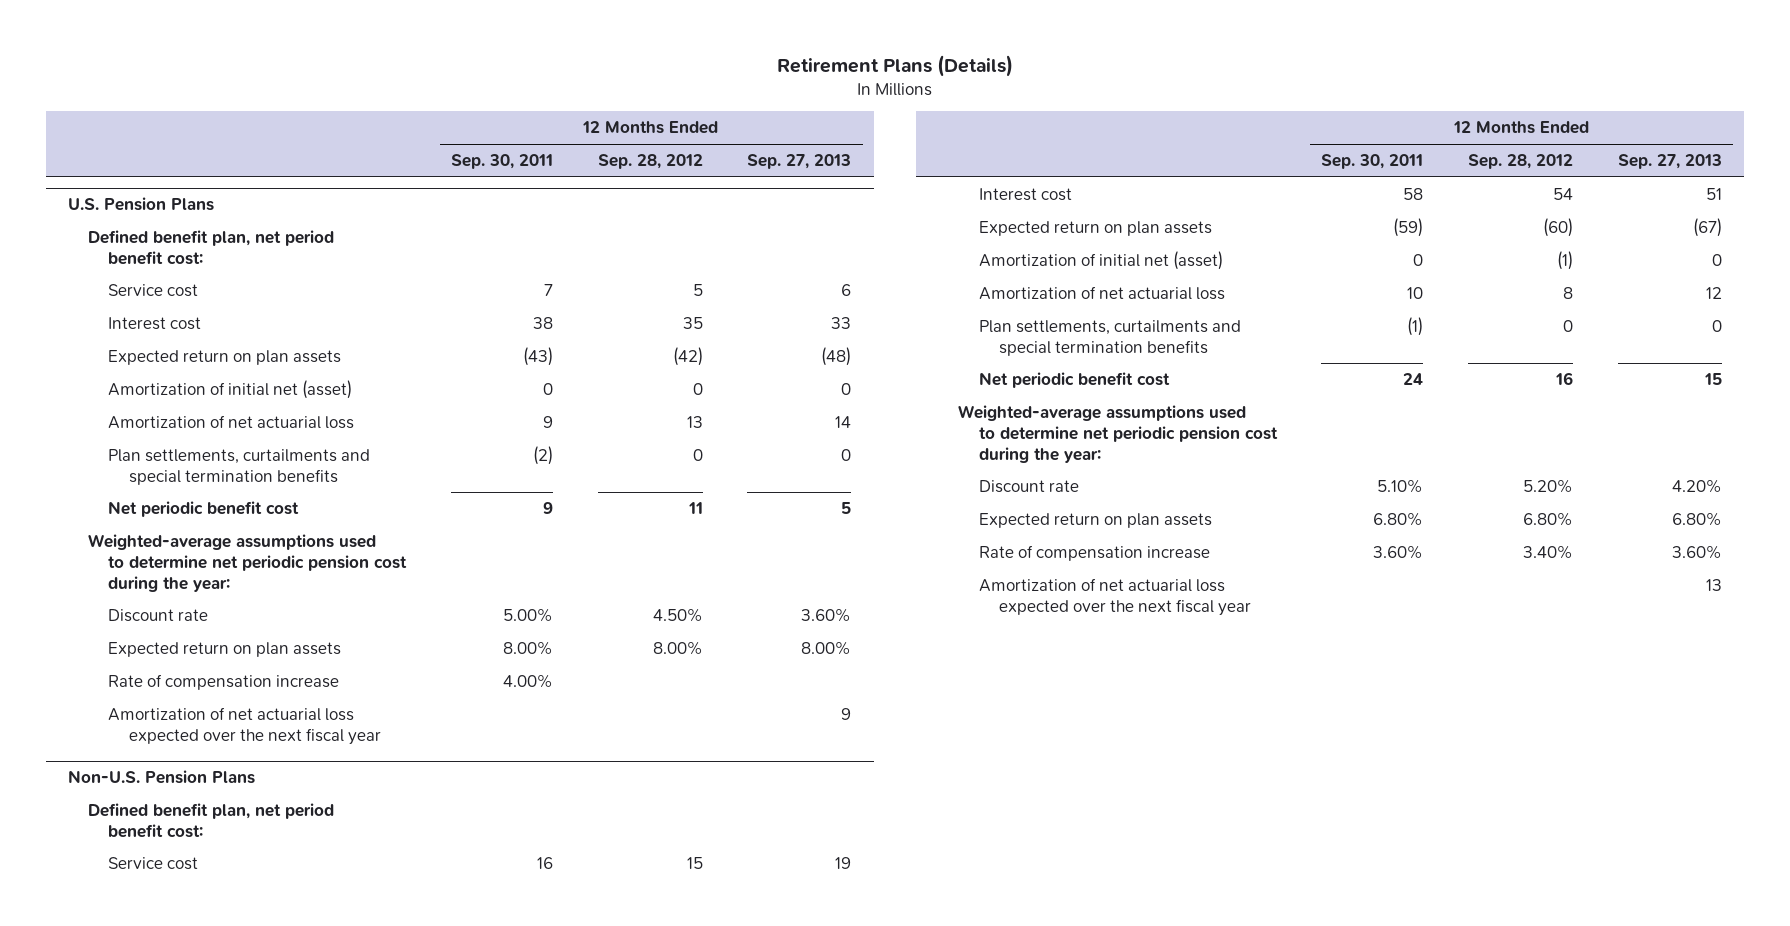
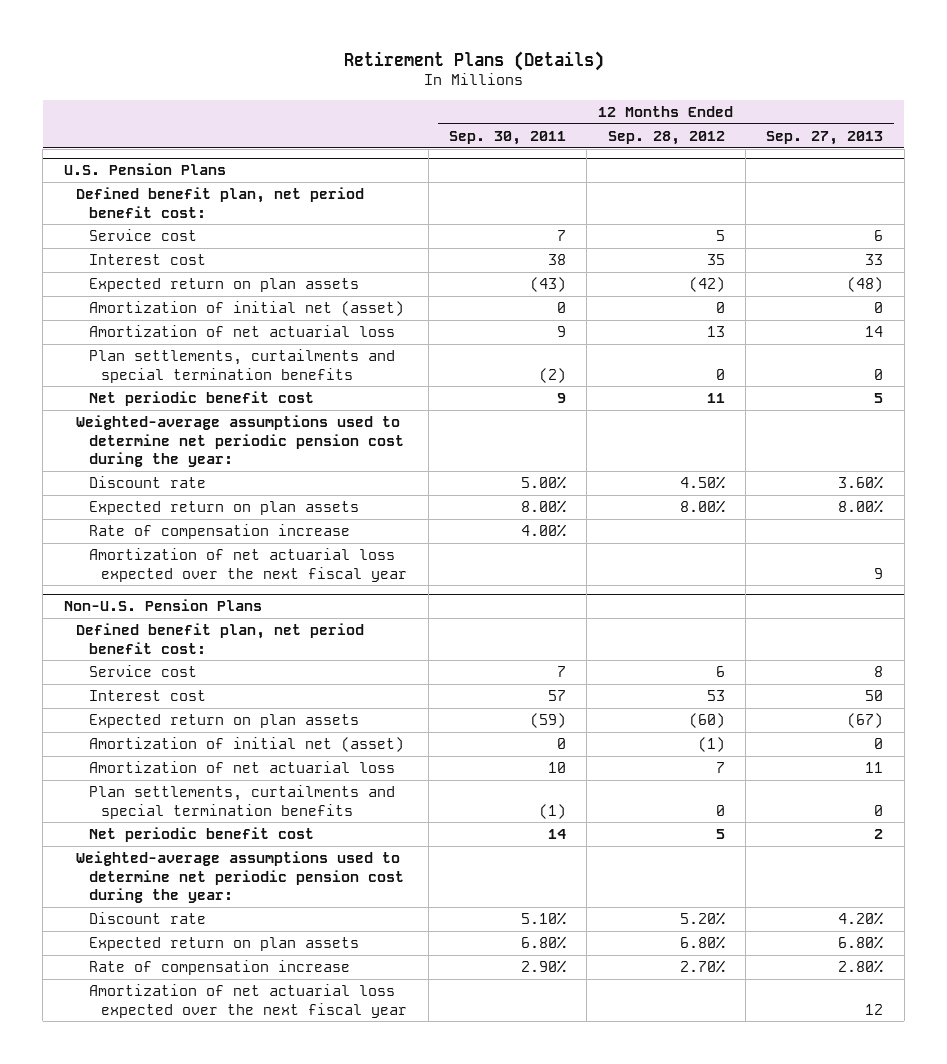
@ Non-U.S. Pension Plans
- Service cost | 16 | 15 | 19
- Interest cost | 58 | 54 | 51
+ Service cost | 7 | 6 | 8
+ Interest cost | 57 | 53 | 50
- Amortization of net actuarial loss | 10 | 8 | 12
+ Amortization of net actuarial loss | 10 | 7 | 11
- Net periodic benefit cost | 24 | 16 | 15
+ Net periodic benefit cost | 14 | 5 | 2
- Rate of compensation increase | 3.60% | 3.40% | 3.60%
- Amortization of net actuarial loss expected over the next fiscal year | | | 13
+ Rate of compensation increase | 2.90% | 2.70% | 2.80%
+ Amortization of net actuarial loss expected over the next fiscal year | | | 12

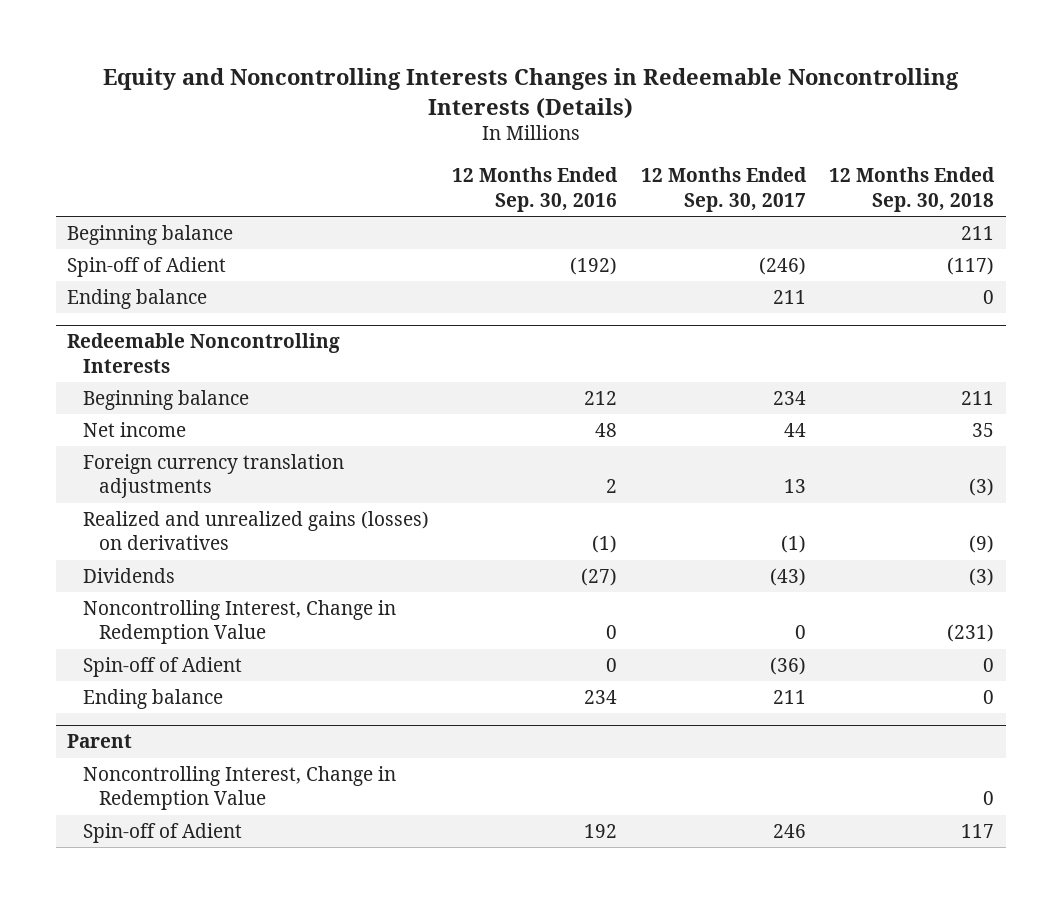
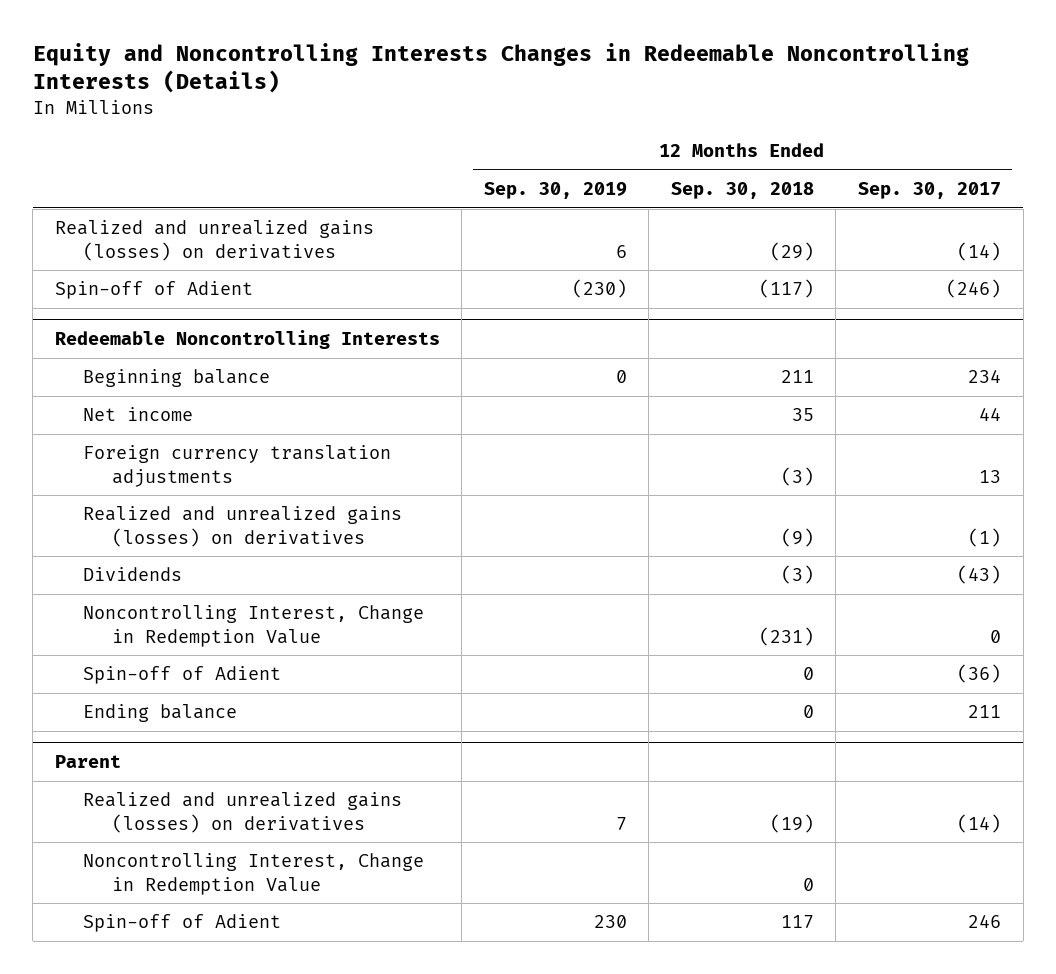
- | 12 Months Ended Sep. 30, 2016 | 12 Months Ended Sep. 30, 2017 | 12 Months Ended Sep. 30, 2018
+ | 12 Months Ended Sep. 30, 2019 | 12 Months Ended Sep. 30, 2018 | 12 Months Ended Sep. 30, 2017
- Beginning balance | | | 211
+ Realized and unrealized gains (losses) on derivatives | 6 | (29) | (14)
- Ending balance | | 211 | 0
@ Parent
+ Realized and unrealized gains (losses) on derivatives | 7 | (19) | (14)

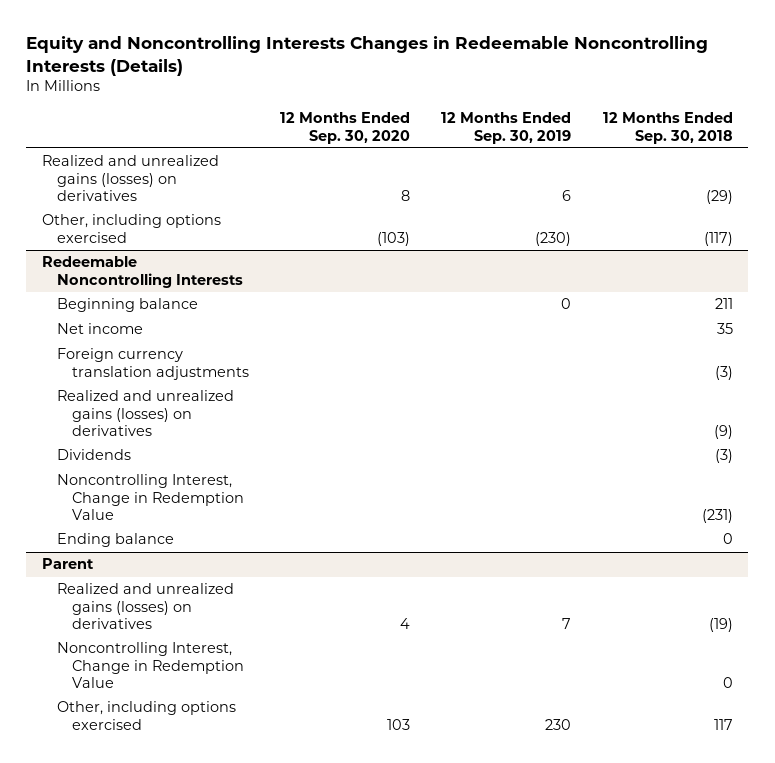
- | 12 Months Ended Sep. 30, 2019 | 12 Months Ended Sep. 30, 2018 | 12 Months Ended Sep. 30, 2017
+ | 12 Months Ended Sep. 30, 2020 | 12 Months Ended Sep. 30, 2019 | 12 Months Ended Sep. 30, 2018
- Spin-off of Adient | (230) | (117) | (246)
+ Other, including options exercised | (103) | (230) | (117)
@ Redeemable Noncontrolling Interests
- Spin-off of Adient | | 0 | (36)
@ Parent
- Spin-off of Adient | 230 | 117 | 246
+ Other, including options exercised | 103 | 230 | 117

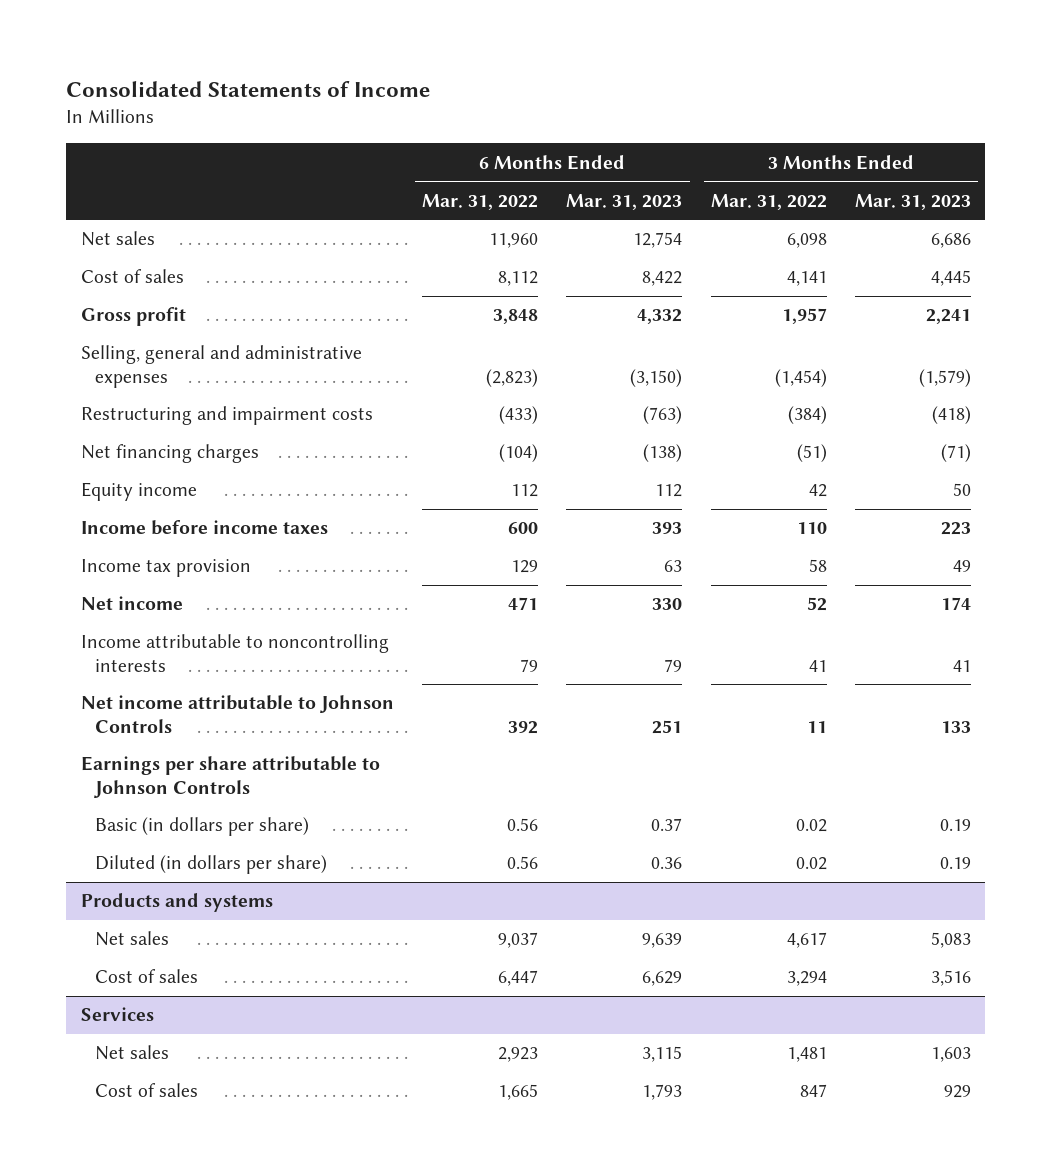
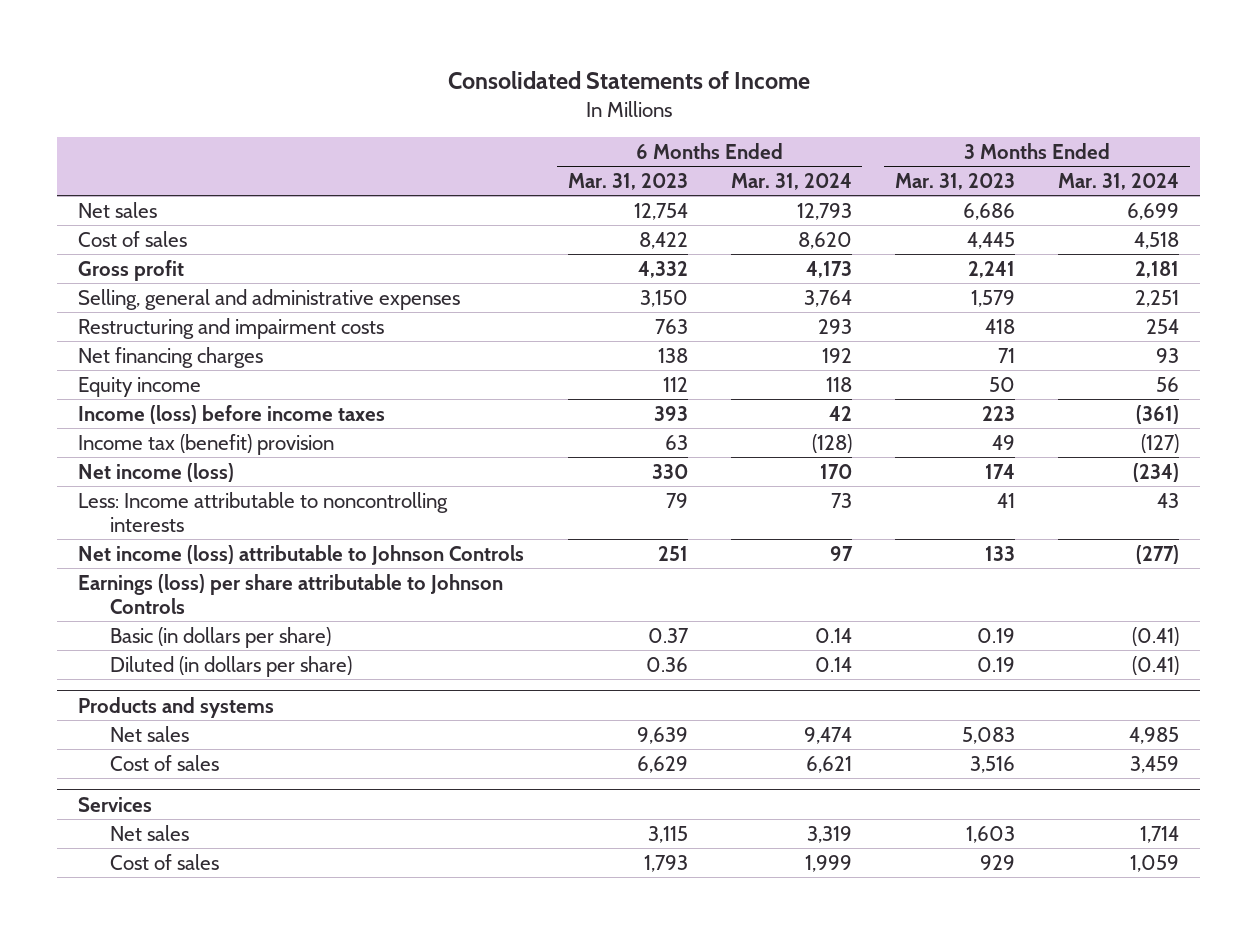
- | 6 Months Ended Mar. 31, 2022 | 6 Months Ended Mar. 31, 2023 | 3 Months Ended Mar. 31, 2022 | 3 Months Ended Mar. 31, 2023
+ | 6 Months Ended Mar. 31, 2023 | 6 Months Ended Mar. 31, 2024 | 3 Months Ended Mar. 31, 2023 | 3 Months Ended Mar. 31, 2024
- Selling, general and administrative expenses | (2,823) | (3,150) | (1,454) | (1,579)
- Restructuring and impairment costs | (433) | (763) | (384) | (418)
- Net financing charges | (104) | (138) | (51) | (71)
+ Selling, general and administrative expenses | 3,150 | 3,764 | 1,579 | 2,251
+ Restructuring and impairment costs | 763 | 293 | 418 | 254
+ Net financing charges | 138 | 192 | 71 | 93
- Income before income taxes | 600 | 393 | 110 | 223
- Income tax provision | 129 | 63 | 58 | 49
- Net income | 471 | 330 | 52 | 174
- Income attributable to noncontrolling interests | 79 | 79 | 41 | 41
- Net income attributable to Johnson Controls | 392 | 251 | 11 | 133
- Earnings per share attributable to Johnson Controls
+ Income (loss) before income taxes | 393 | 42 | 223 | (361)
+ Income tax (benefit) provision | 63 | (128) | 49 | (127)
+ Net income (loss) | 330 | 170 | 174 | (234)
+ Less: Income attributable to noncontrolling interests | 79 | 73 | 41 | 43
+ Net income (loss) attributable to Johnson Controls | 251 | 97 | 133 | (277)
+ Earnings (loss) per share attributable to Johnson Controls

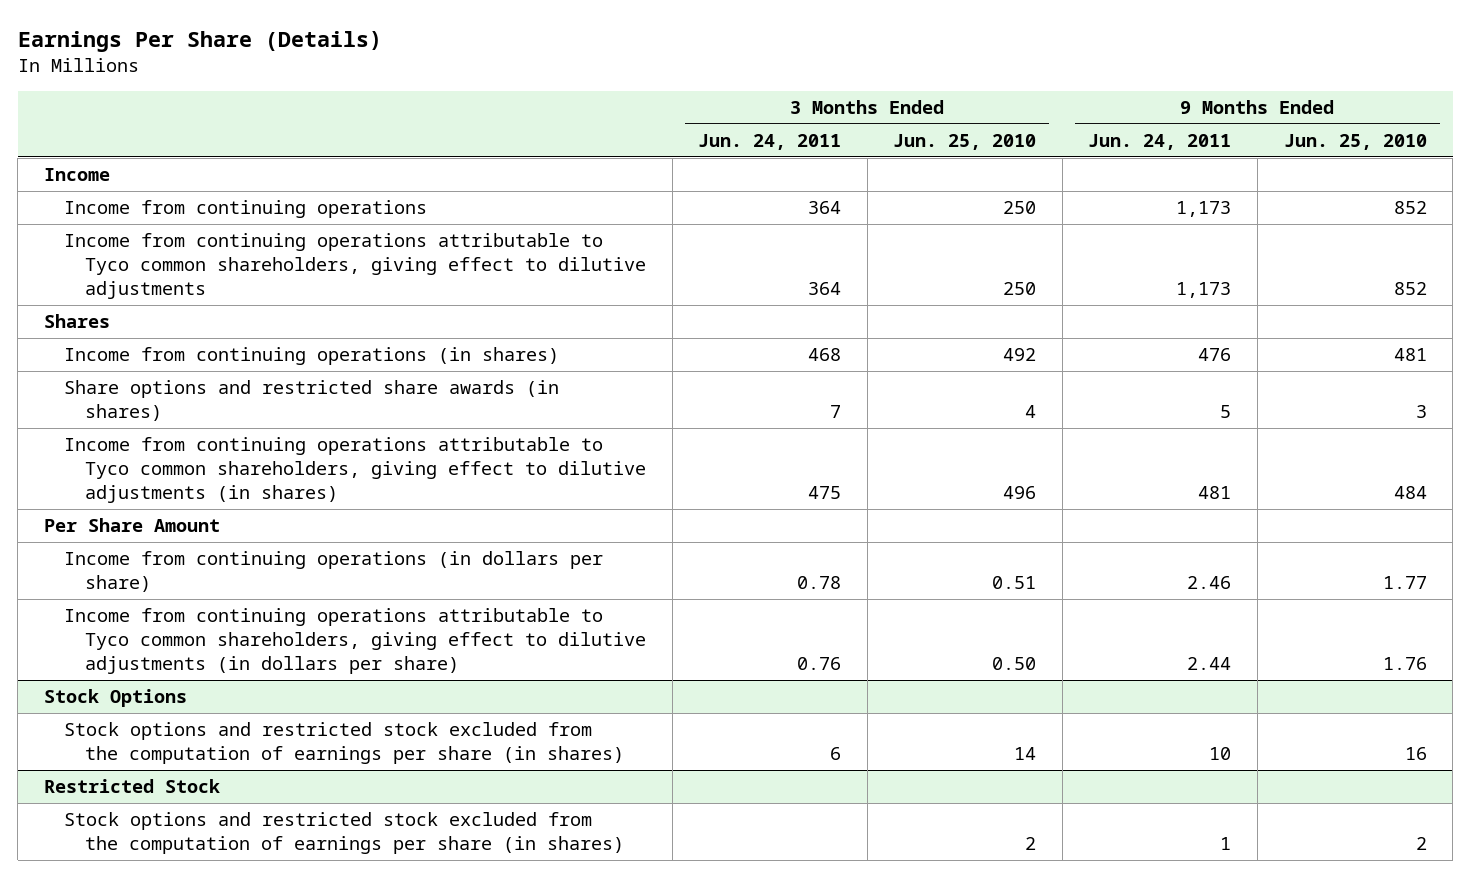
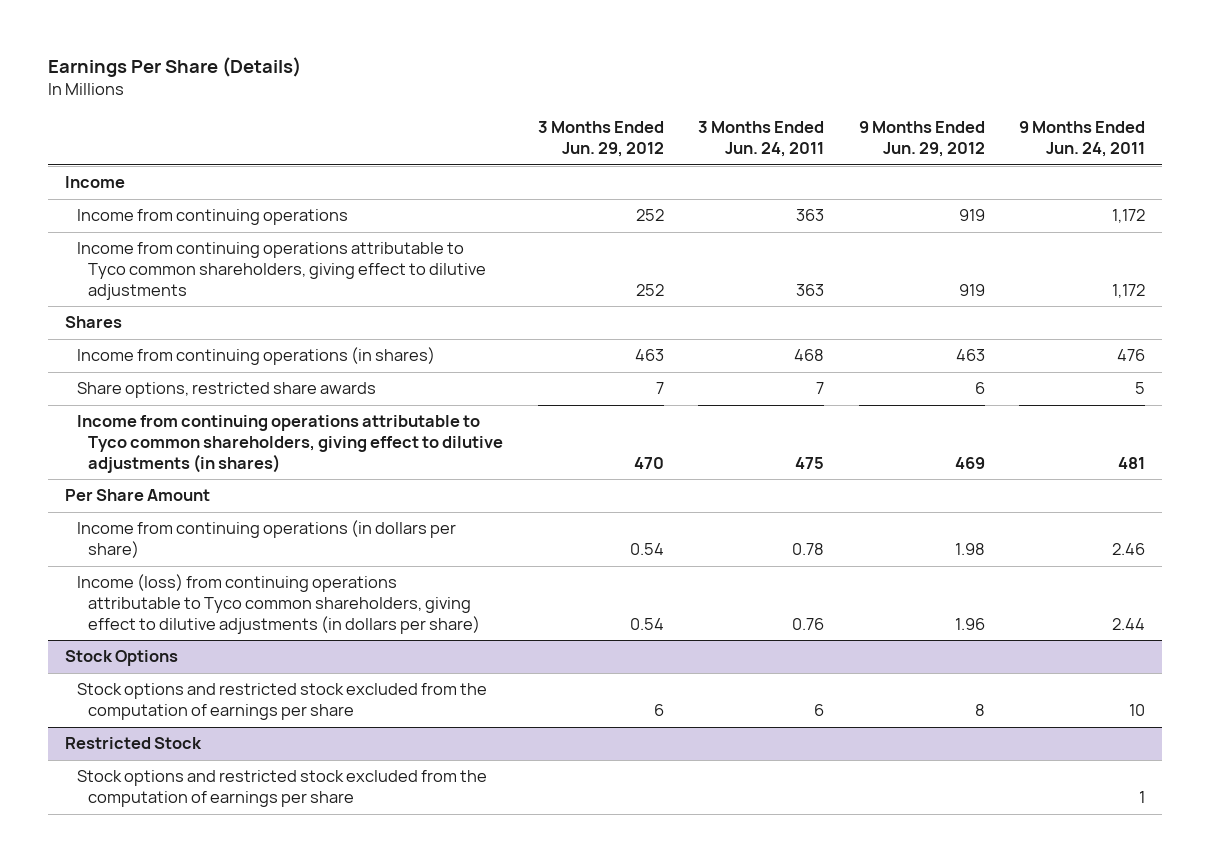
- | 3 Months Ended Jun. 24, 2011 | 3 Months Ended Jun. 25, 2010 | 9 Months Ended Jun. 24, 2011 | 9 Months Ended Jun. 25, 2010
+ | 3 Months Ended Jun. 29, 2012 | 3 Months Ended Jun. 24, 2011 | 9 Months Ended Jun. 29, 2012 | 9 Months Ended Jun. 24, 2011
- Income from continuing operations | 364 | 250 | 1,173 | 852
- Income from continuing operations attributable to Tyco common shareholders, giving effect to dilutive adjustments | 364 | 250 | 1,173 | 852
+ Income from continuing operations | 252 | 363 | 919 | 1,172
+ Income from continuing operations attributable to Tyco common shareholders, giving effect to dilutive adjustments | 252 | 363 | 919 | 1,172
- Share options and restricted share awards (in shares) | 7 | 4 | 5 | 3
+ Share options, restricted share awards | 7 | 7 | 6 | 5
- Income from continuing operations attributable to Tyco common shareholders, giving effect to dilutive adjustments (in dollars per share) | 0.76 | 0.50 | 2.44 | 1.76
+ Income (loss) from continuing operations attributable to Tyco common shareholders, giving effect to dilutive adjustments (in dollars per share) | 0.54 | 0.76 | 1.96 | 2.44
@ Stock Options
- Stock options and restricted stock excluded from the computation of earnings per share (in shares) | 6 | 14 | 10 | 16
+ Stock options and restricted stock excluded from the computation of earnings per share | 6 | 6 | 8 | 10
@ Restricted Stock
- Stock options and restricted stock excluded from the computation of earnings per share (in shares) | | 2 | 1 | 2
+ Stock options and restricted stock excluded from the computation of earnings per share | | | | 1

